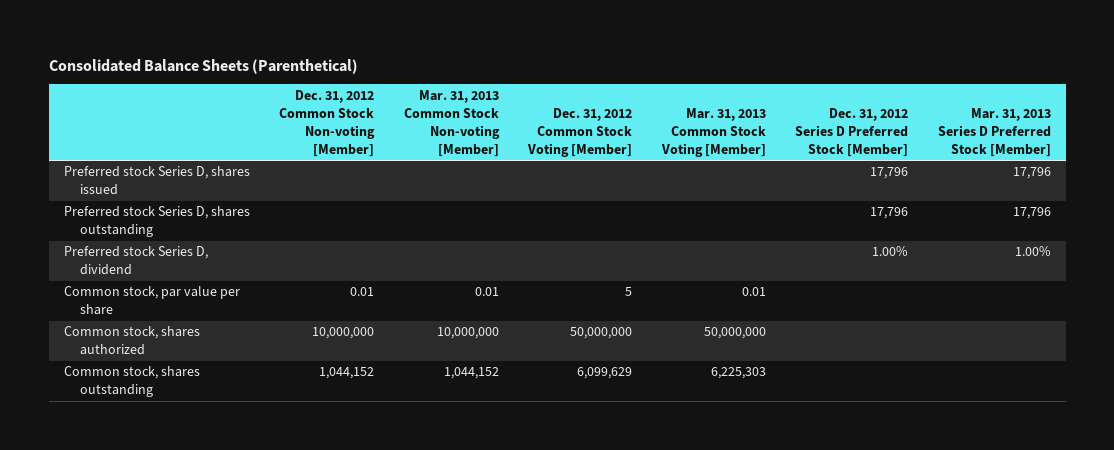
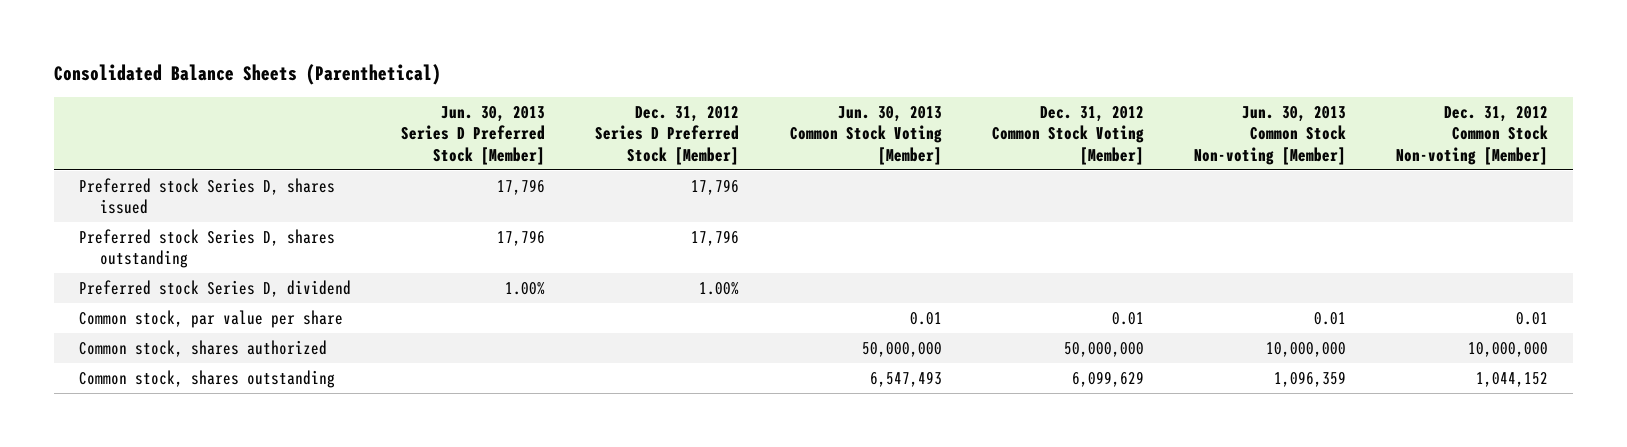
- | Dec. 31, 2012 Common Stock Non-voting [Member] | Mar. 31, 2013 Common Stock Non-voting [Member] | Dec. 31, 2012 Common Stock Voting [Member] | Mar. 31, 2013 Common Stock Voting [Member] | Dec. 31, 2012 Series D Preferred Stock [Member] | Mar. 31, 2013 Series D Preferred Stock [Member]
+ | Jun. 30, 2013 Series D Preferred Stock [Member] | Dec. 31, 2012 Series D Preferred Stock [Member] | Jun. 30, 2013 Common Stock Voting [Member] | Dec. 31, 2012 Common Stock Voting [Member] | Jun. 30, 2013 Common Stock Non-voting [Member] | Dec. 31, 2012 Common Stock Non-voting [Member]
- Common stock, par value per share | 0.01 | 0.01 | 5 | 0.01 | |
+ Common stock, par value per share | | | 0.01 | 0.01 | 0.01 | 0.01

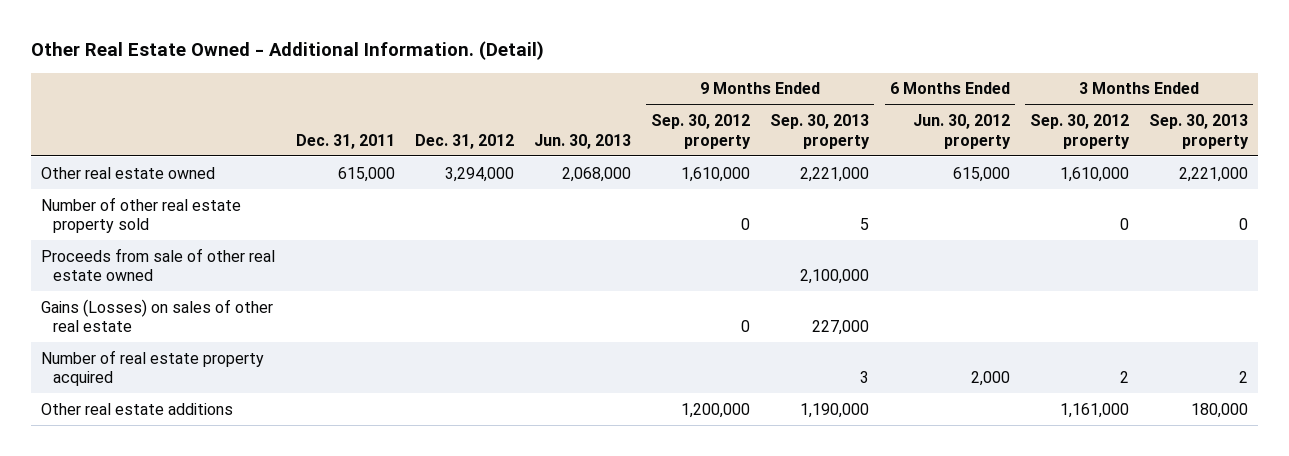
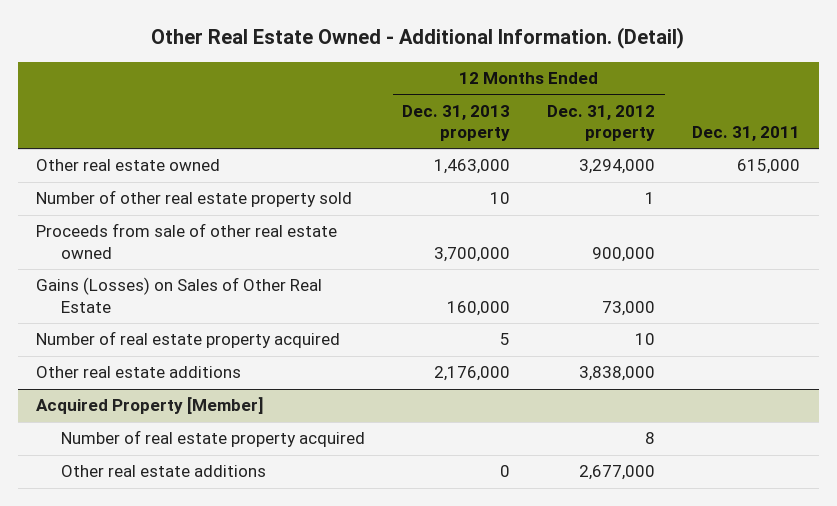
- | Dec. 31, 2011 | Dec. 31, 2012 | Jun. 30, 2013 | 9 Months Ended Sep. 30, 2012 property | 9 Months Ended Sep. 30, 2013 property | 6 Months Ended Jun. 30, 2012 property | 3 Months Ended Sep. 30, 2012 property | 3 Months Ended Sep. 30, 2013 property
+ | 12 Months Ended Dec. 31, 2013 property | 12 Months Ended Dec. 31, 2012 property | Dec. 31, 2011
- Gains (Losses) on sales of other real estate | | | | 0 | 227,000 | | |
+ Gains (Losses) on Sales of Other Real Estate | 160,000 | 73,000 |
+ Acquired Property [Member]
+ Number of real estate property acquired | | 8 |
+ Other real estate additions | 0 | 2,677,000 |

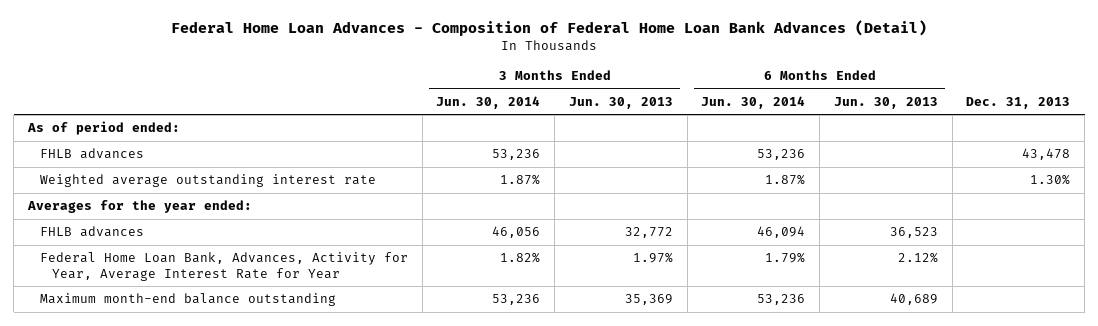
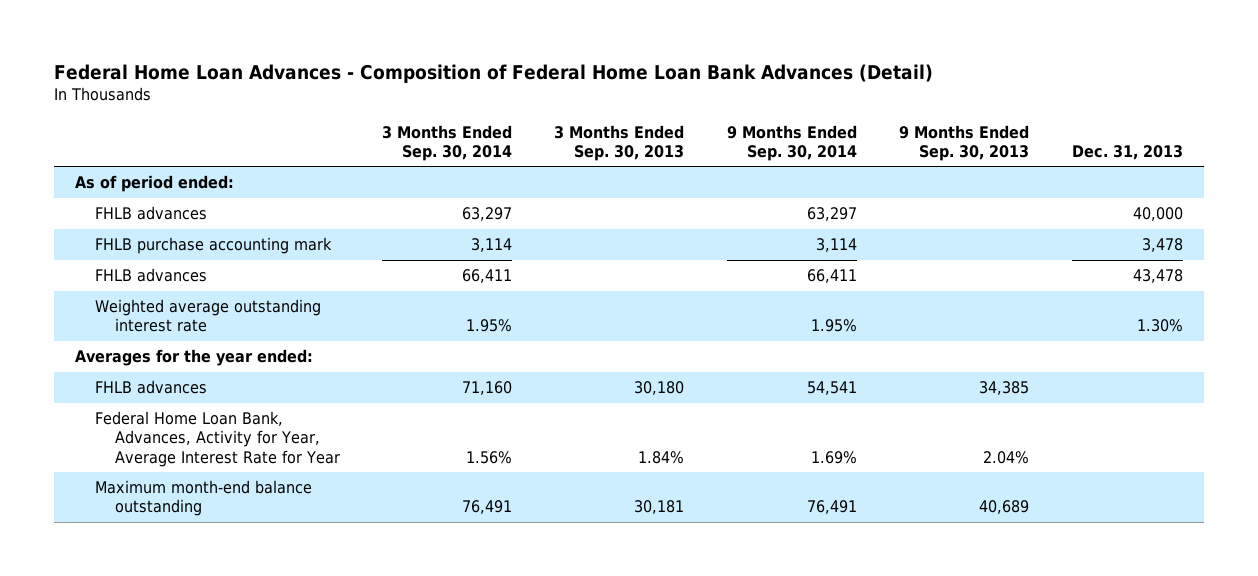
- | 3 Months Ended Jun. 30, 2014 | 3 Months Ended Jun. 30, 2013 | 6 Months Ended Jun. 30, 2014 | 6 Months Ended Jun. 30, 2013 | Dec. 31, 2013
+ | 3 Months Ended Sep. 30, 2014 | 3 Months Ended Sep. 30, 2013 | 9 Months Ended Sep. 30, 2014 | 9 Months Ended Sep. 30, 2013 | Dec. 31, 2013
+ FHLB advances | 63,297 | | 63,297 | | 40,000
+ FHLB purchase accounting mark | 3,114 | | 3,114 | | 3,478

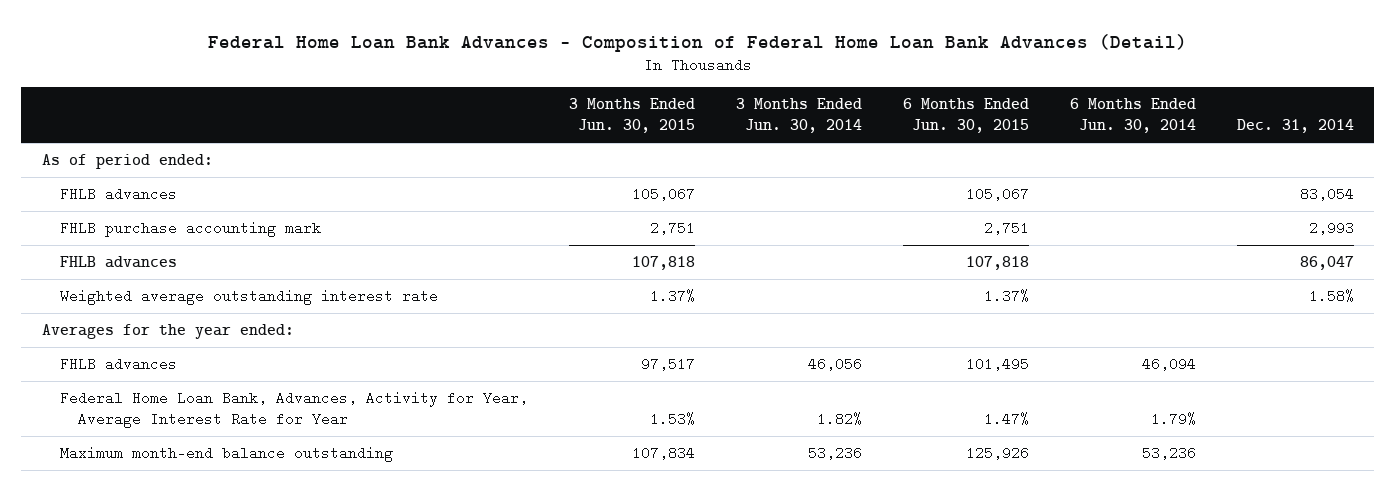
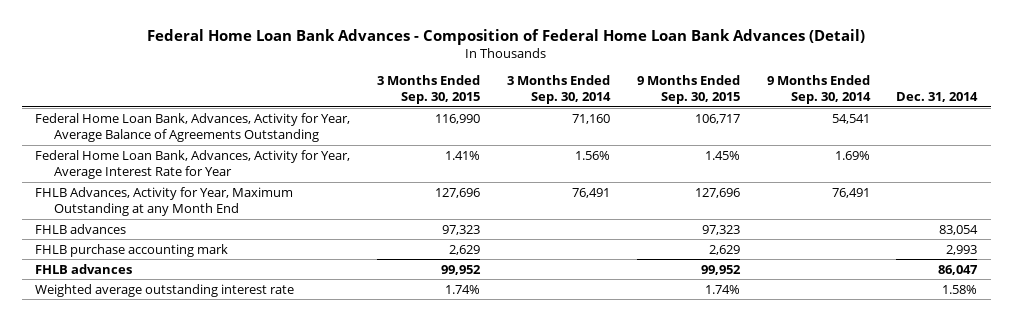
- | 3 Months Ended Jun. 30, 2015 | 3 Months Ended Jun. 30, 2014 | 6 Months Ended Jun. 30, 2015 | 6 Months Ended Jun. 30, 2014 | Dec. 31, 2014
+ | 3 Months Ended Sep. 30, 2015 | 3 Months Ended Sep. 30, 2014 | 9 Months Ended Sep. 30, 2015 | 9 Months Ended Sep. 30, 2014 | Dec. 31, 2014
- As of period ended:
+ Federal Home Loan Bank, Advances, Activity for Year, Average Balance of Agreements Outstanding | 116,990 | 71,160 | 106,717 | 54,541 |
moved up: Federal Home Loan Bank, Advances, Activity for Year, Average Interest Rate for Year | 1.41% | 1.56% | 1.45% | 1.69% |
+ FHLB Advances, Activity for Year, Maximum Outstanding at any Month End | 127,696 | 76,491 | 127,696 | 76,491 |
- Averages for the year ended:
- FHLB advances | 97,517 | 46,056 | 101,495 | 46,094 |
- Maximum month-end balance outstanding | 107,834 | 53,236 | 125,926 | 53,236 |

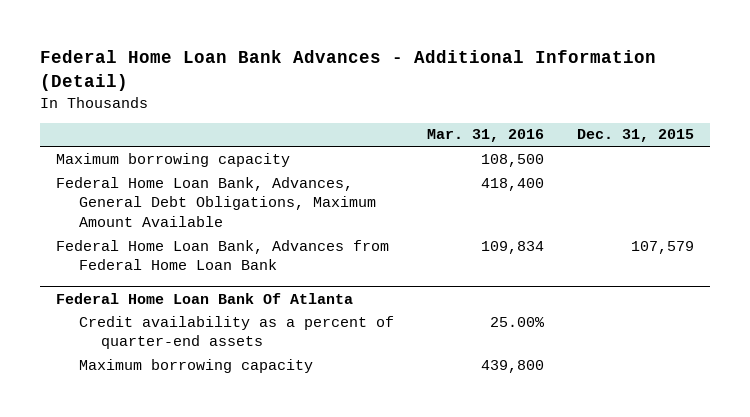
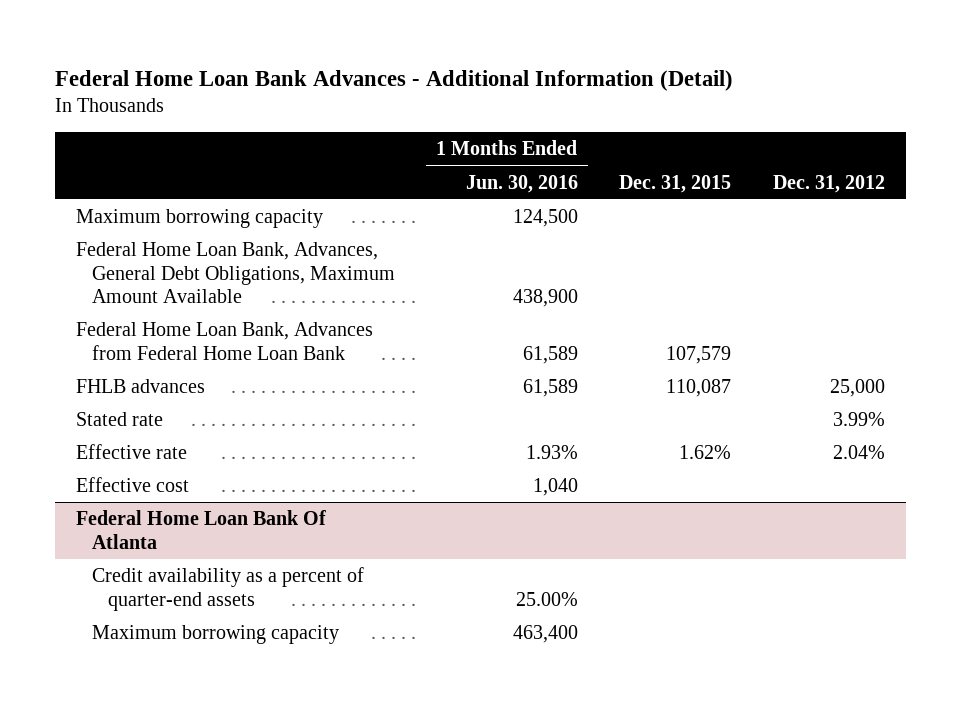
- | Mar. 31, 2016 | Dec. 31, 2015
+ | 1 Months Ended Jun. 30, 2016 | Dec. 31, 2015 | Dec. 31, 2012
+ FHLB advances | 61,589 | 110,087 | 25,000
+ Stated rate | | | 3.99%
+ Effective rate | 1.93% | 1.62% | 2.04%
+ Effective cost | 1,040 | |

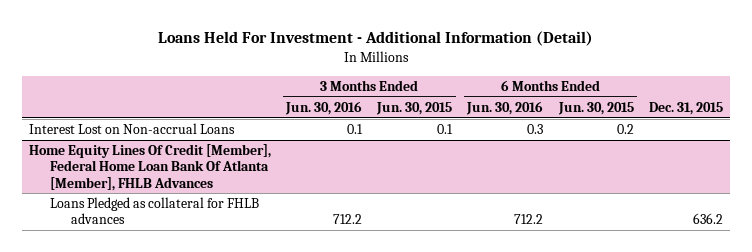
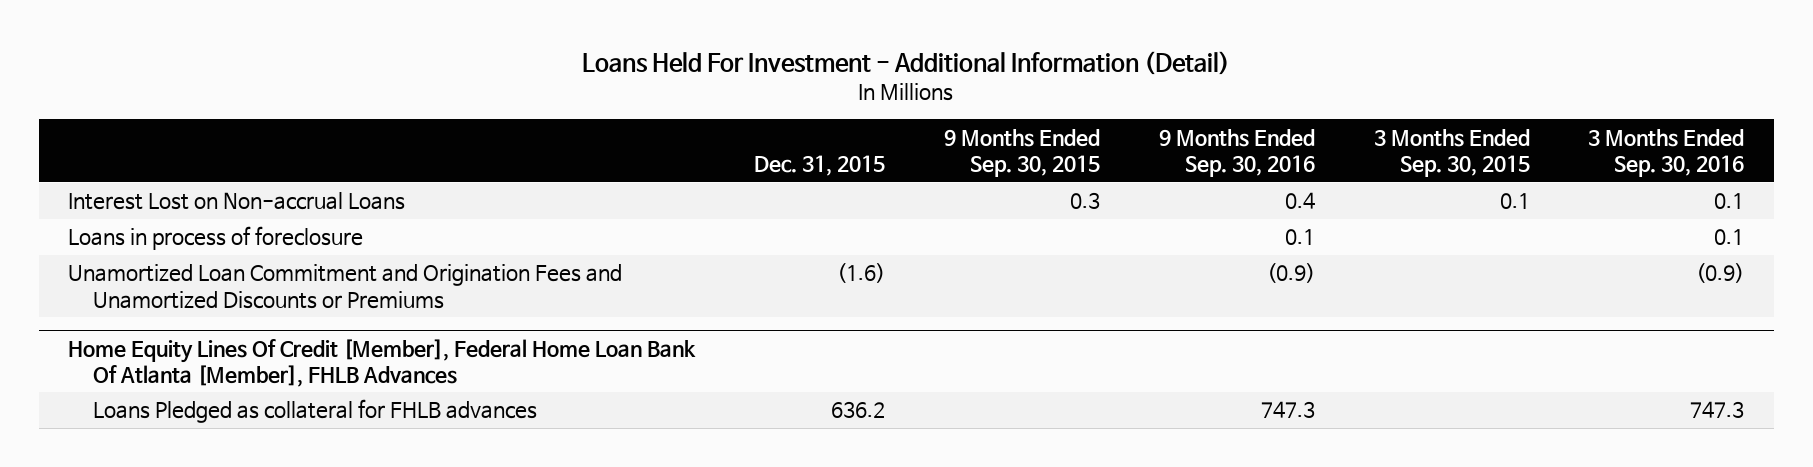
- | 3 Months Ended Jun. 30, 2016 | 3 Months Ended Jun. 30, 2015 | 6 Months Ended Jun. 30, 2016 | 6 Months Ended Jun. 30, 2015 | Dec. 31, 2015
+ | Dec. 31, 2015 | 9 Months Ended Sep. 30, 2015 | 9 Months Ended Sep. 30, 2016 | 3 Months Ended Sep. 30, 2015 | 3 Months Ended Sep. 30, 2016
+ Loans in process of foreclosure | | | 0.1 | | 0.1
+ Unamortized Loan Commitment and Origination Fees and Unamortized Discounts or Premiums | (1.6) | | (0.9) | | (0.9)

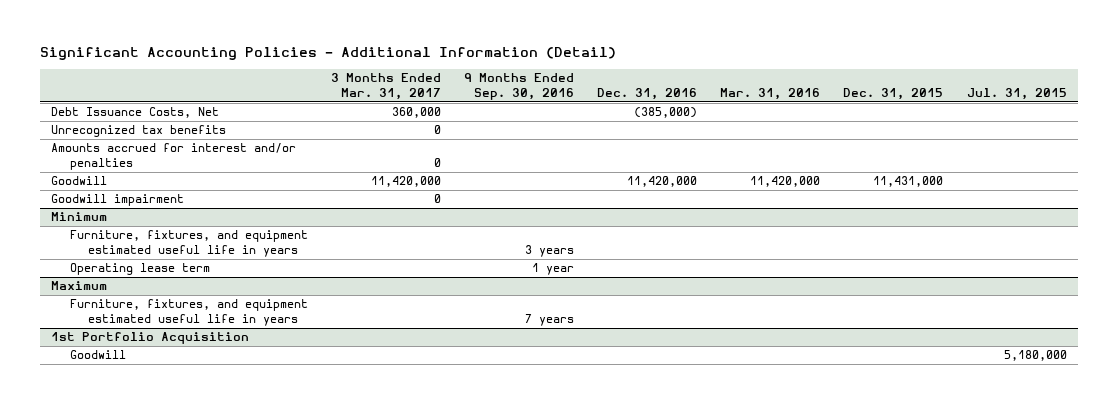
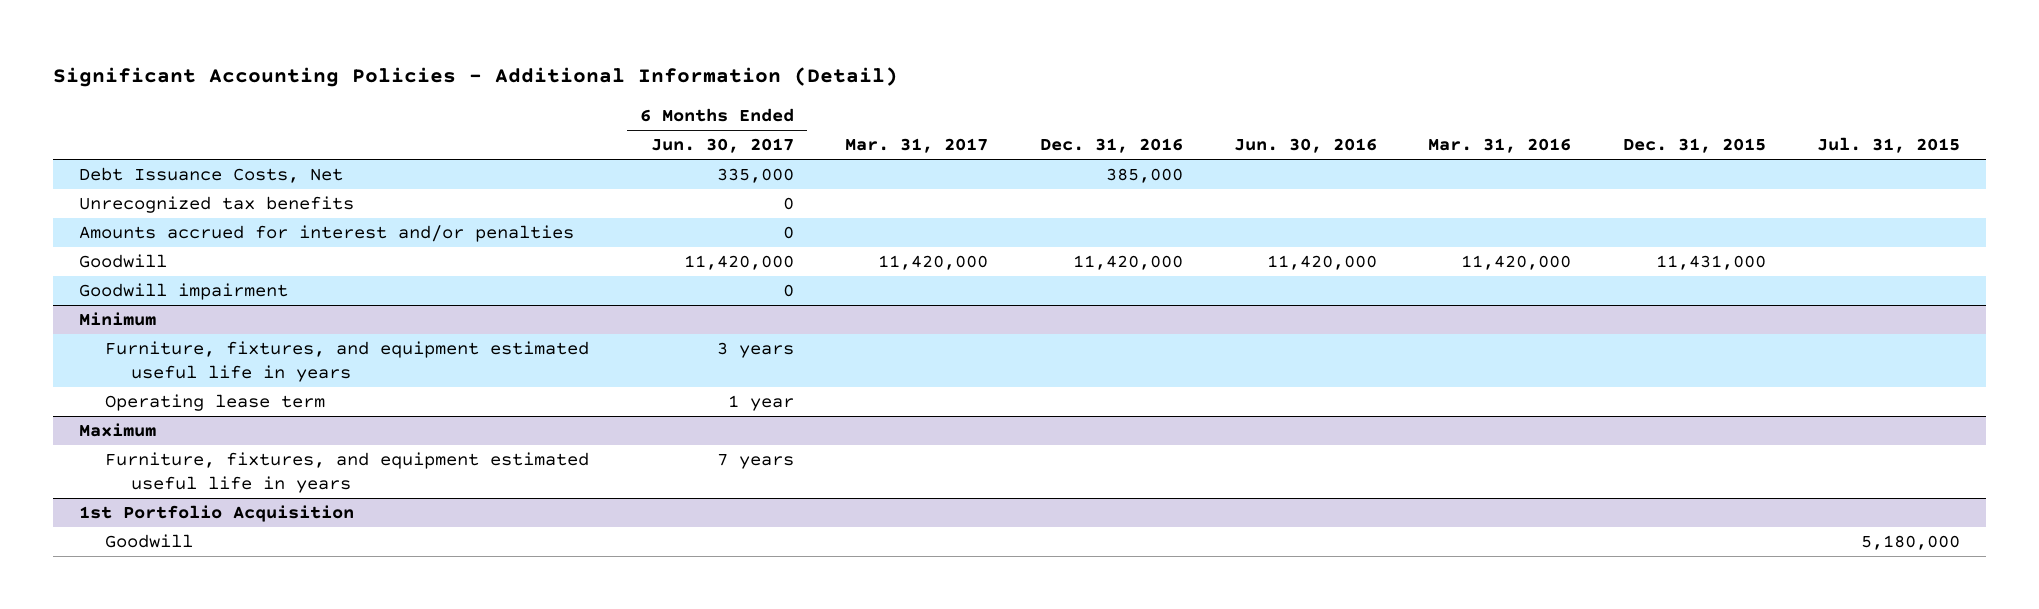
- | 3 Months Ended Mar. 31, 2017 | 9 Months Ended Sep. 30, 2016 | Dec. 31, 2016 | Mar. 31, 2016 | Dec. 31, 2015 | Jul. 31, 2015
+ | 6 Months Ended Jun. 30, 2017 | Mar. 31, 2017 | Dec. 31, 2016 | Jun. 30, 2016 | Mar. 31, 2016 | Dec. 31, 2015 | Jul. 31, 2015
- Debt Issuance Costs, Net | 360,000 | | (385,000) | | |
+ Debt Issuance Costs, Net | 335,000 | | 385,000 | | | |

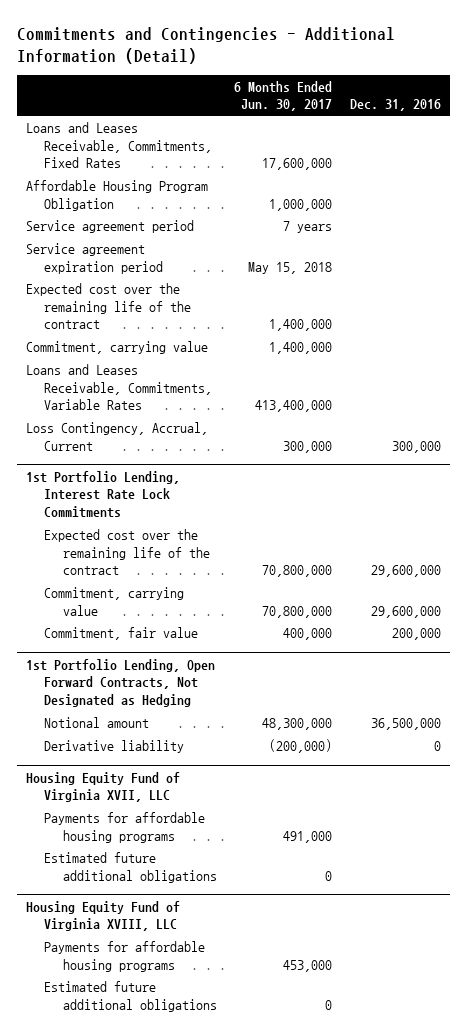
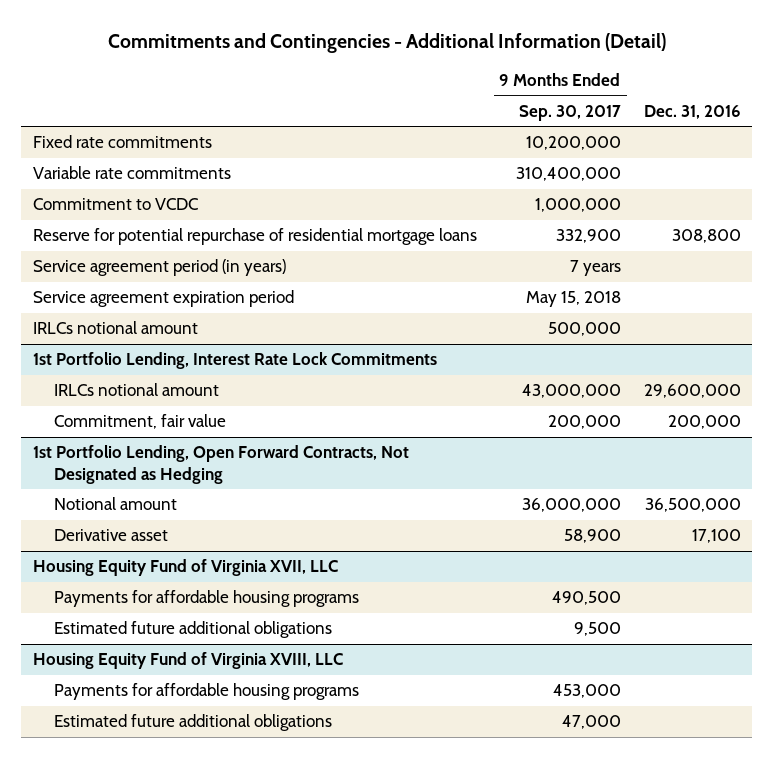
- | 6 Months Ended Jun. 30, 2017 | Dec. 31, 2016
+ | 9 Months Ended Sep. 30, 2017 | Dec. 31, 2016
- Loans and Leases Receivable, Commitments, Fixed Rates | 17,600,000 |
- Affordable Housing Program Obligation | 1,000,000 |
- Service agreement period | 7 years |
+ Fixed rate commitments | 10,200,000 |
+ Variable rate commitments | 310,400,000 |
+ Commitment to VCDC | 1,000,000 |
+ Reserve for potential repurchase of residential mortgage loans | 332,900 | 308,800
+ Service agreement period (in years) | 7 years |
- Expected cost over the remaining life of the contract | 1,400,000 |
- Commitment, carrying value | 1,400,000 |
- Loans and Leases Receivable, Commitments, Variable Rates | 413,400,000 |
- Loss Contingency, Accrual, Current | 300,000 | 300,000
+ IRLCs notional amount | 500,000 |
@ 1st Portfolio Lending, Interest Rate Lock Commitments
- Expected cost over the remaining life of the contract | 70,800,000 | 29,600,000
- Commitment, carrying value | 70,800,000 | 29,600,000
+ IRLCs notional amount | 43,000,000 | 29,600,000
@ 1st Portfolio Lending, Open Forward Contracts, Not Designated as Hedging
- Derivative liability | (200,000) | 0
+ Derivative asset | 58,900 | 17,100

